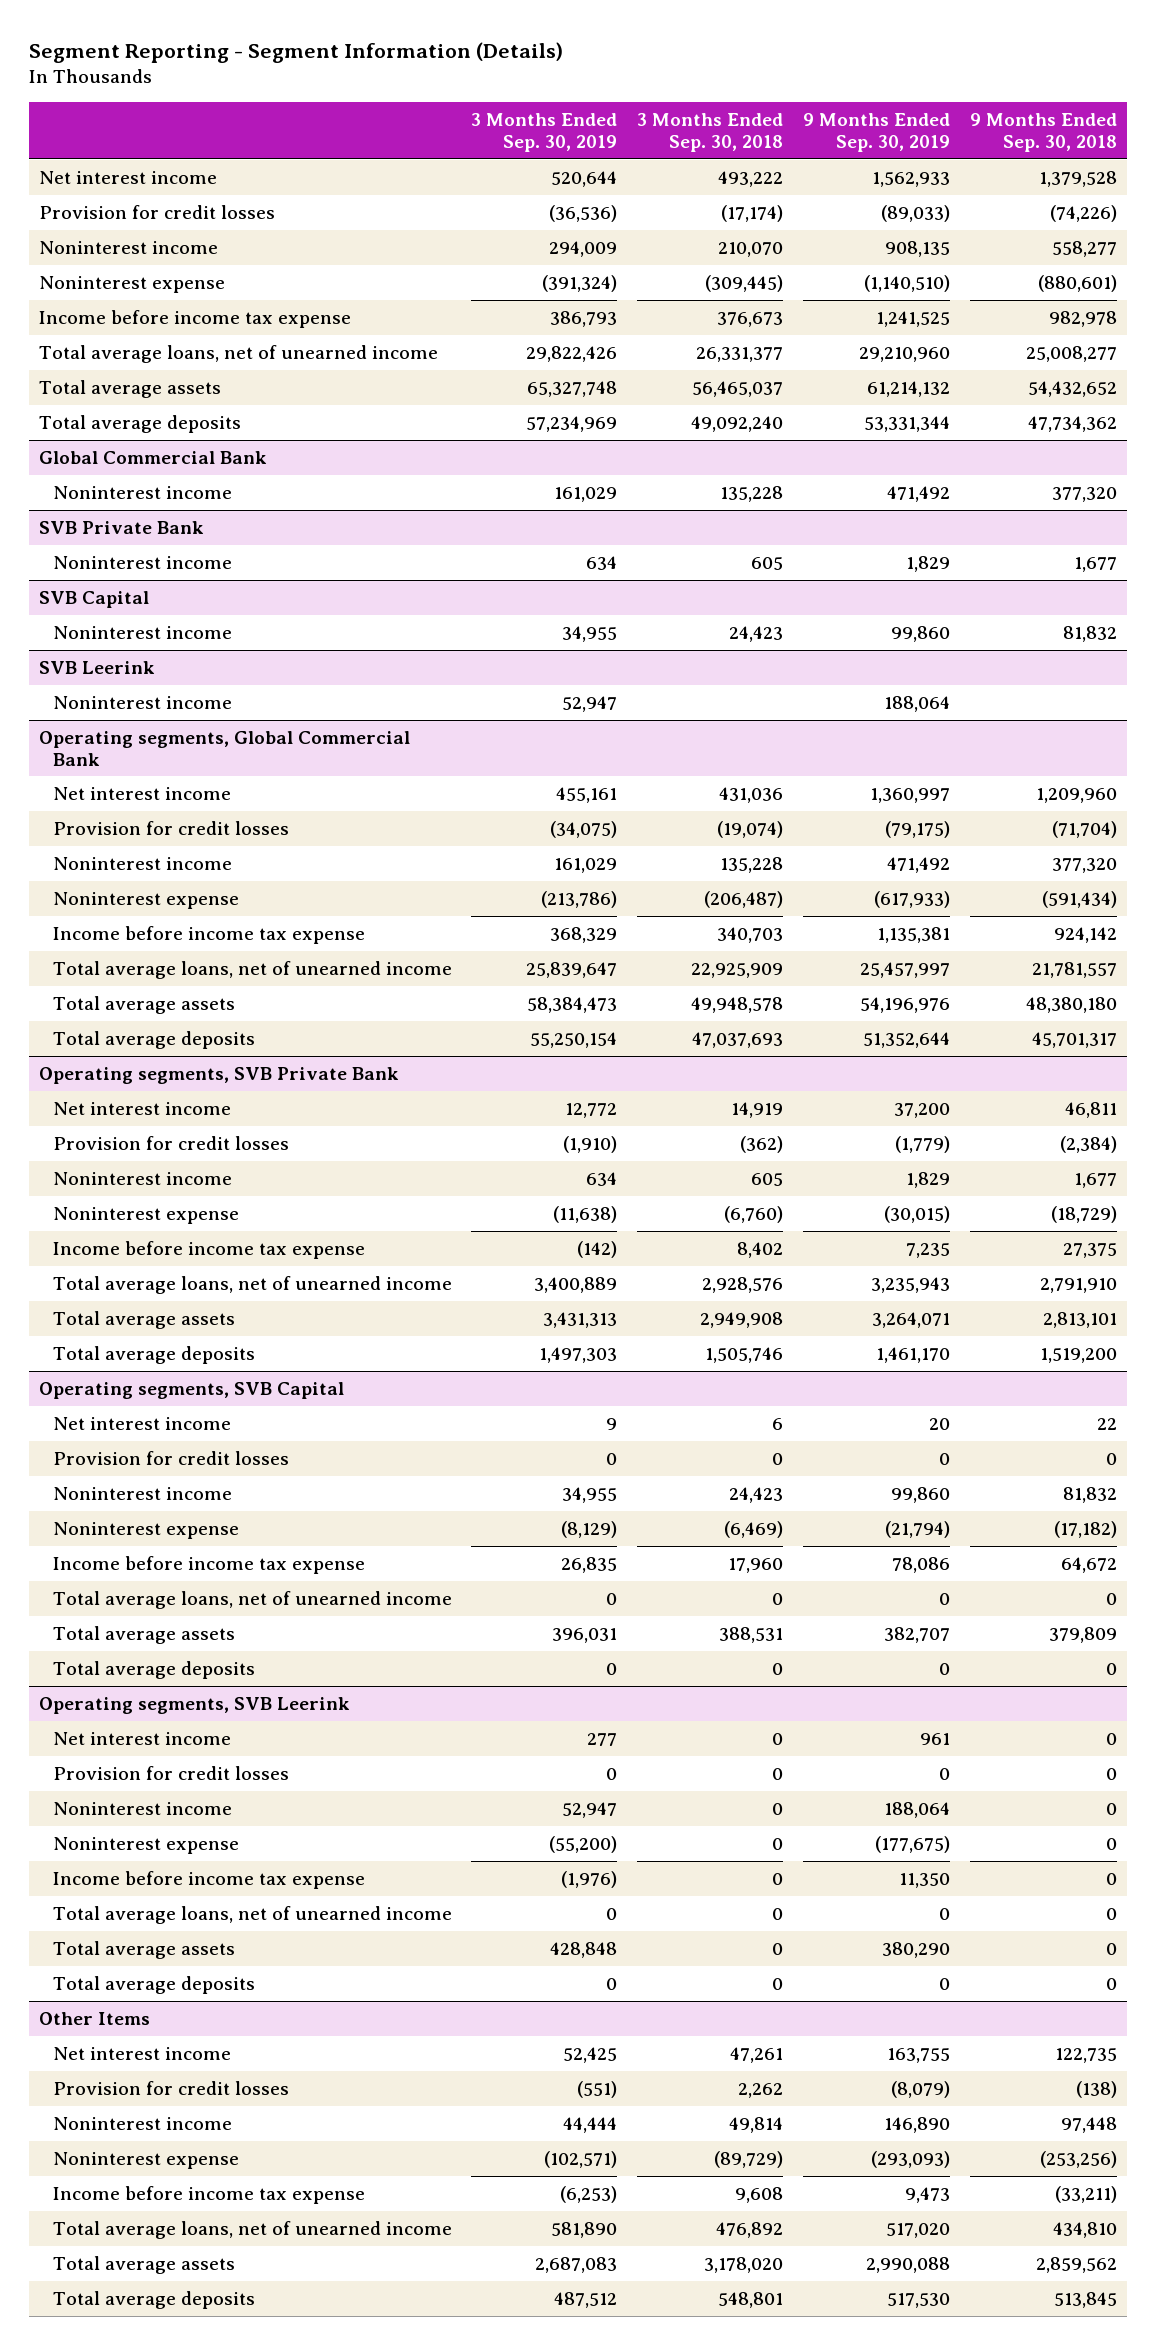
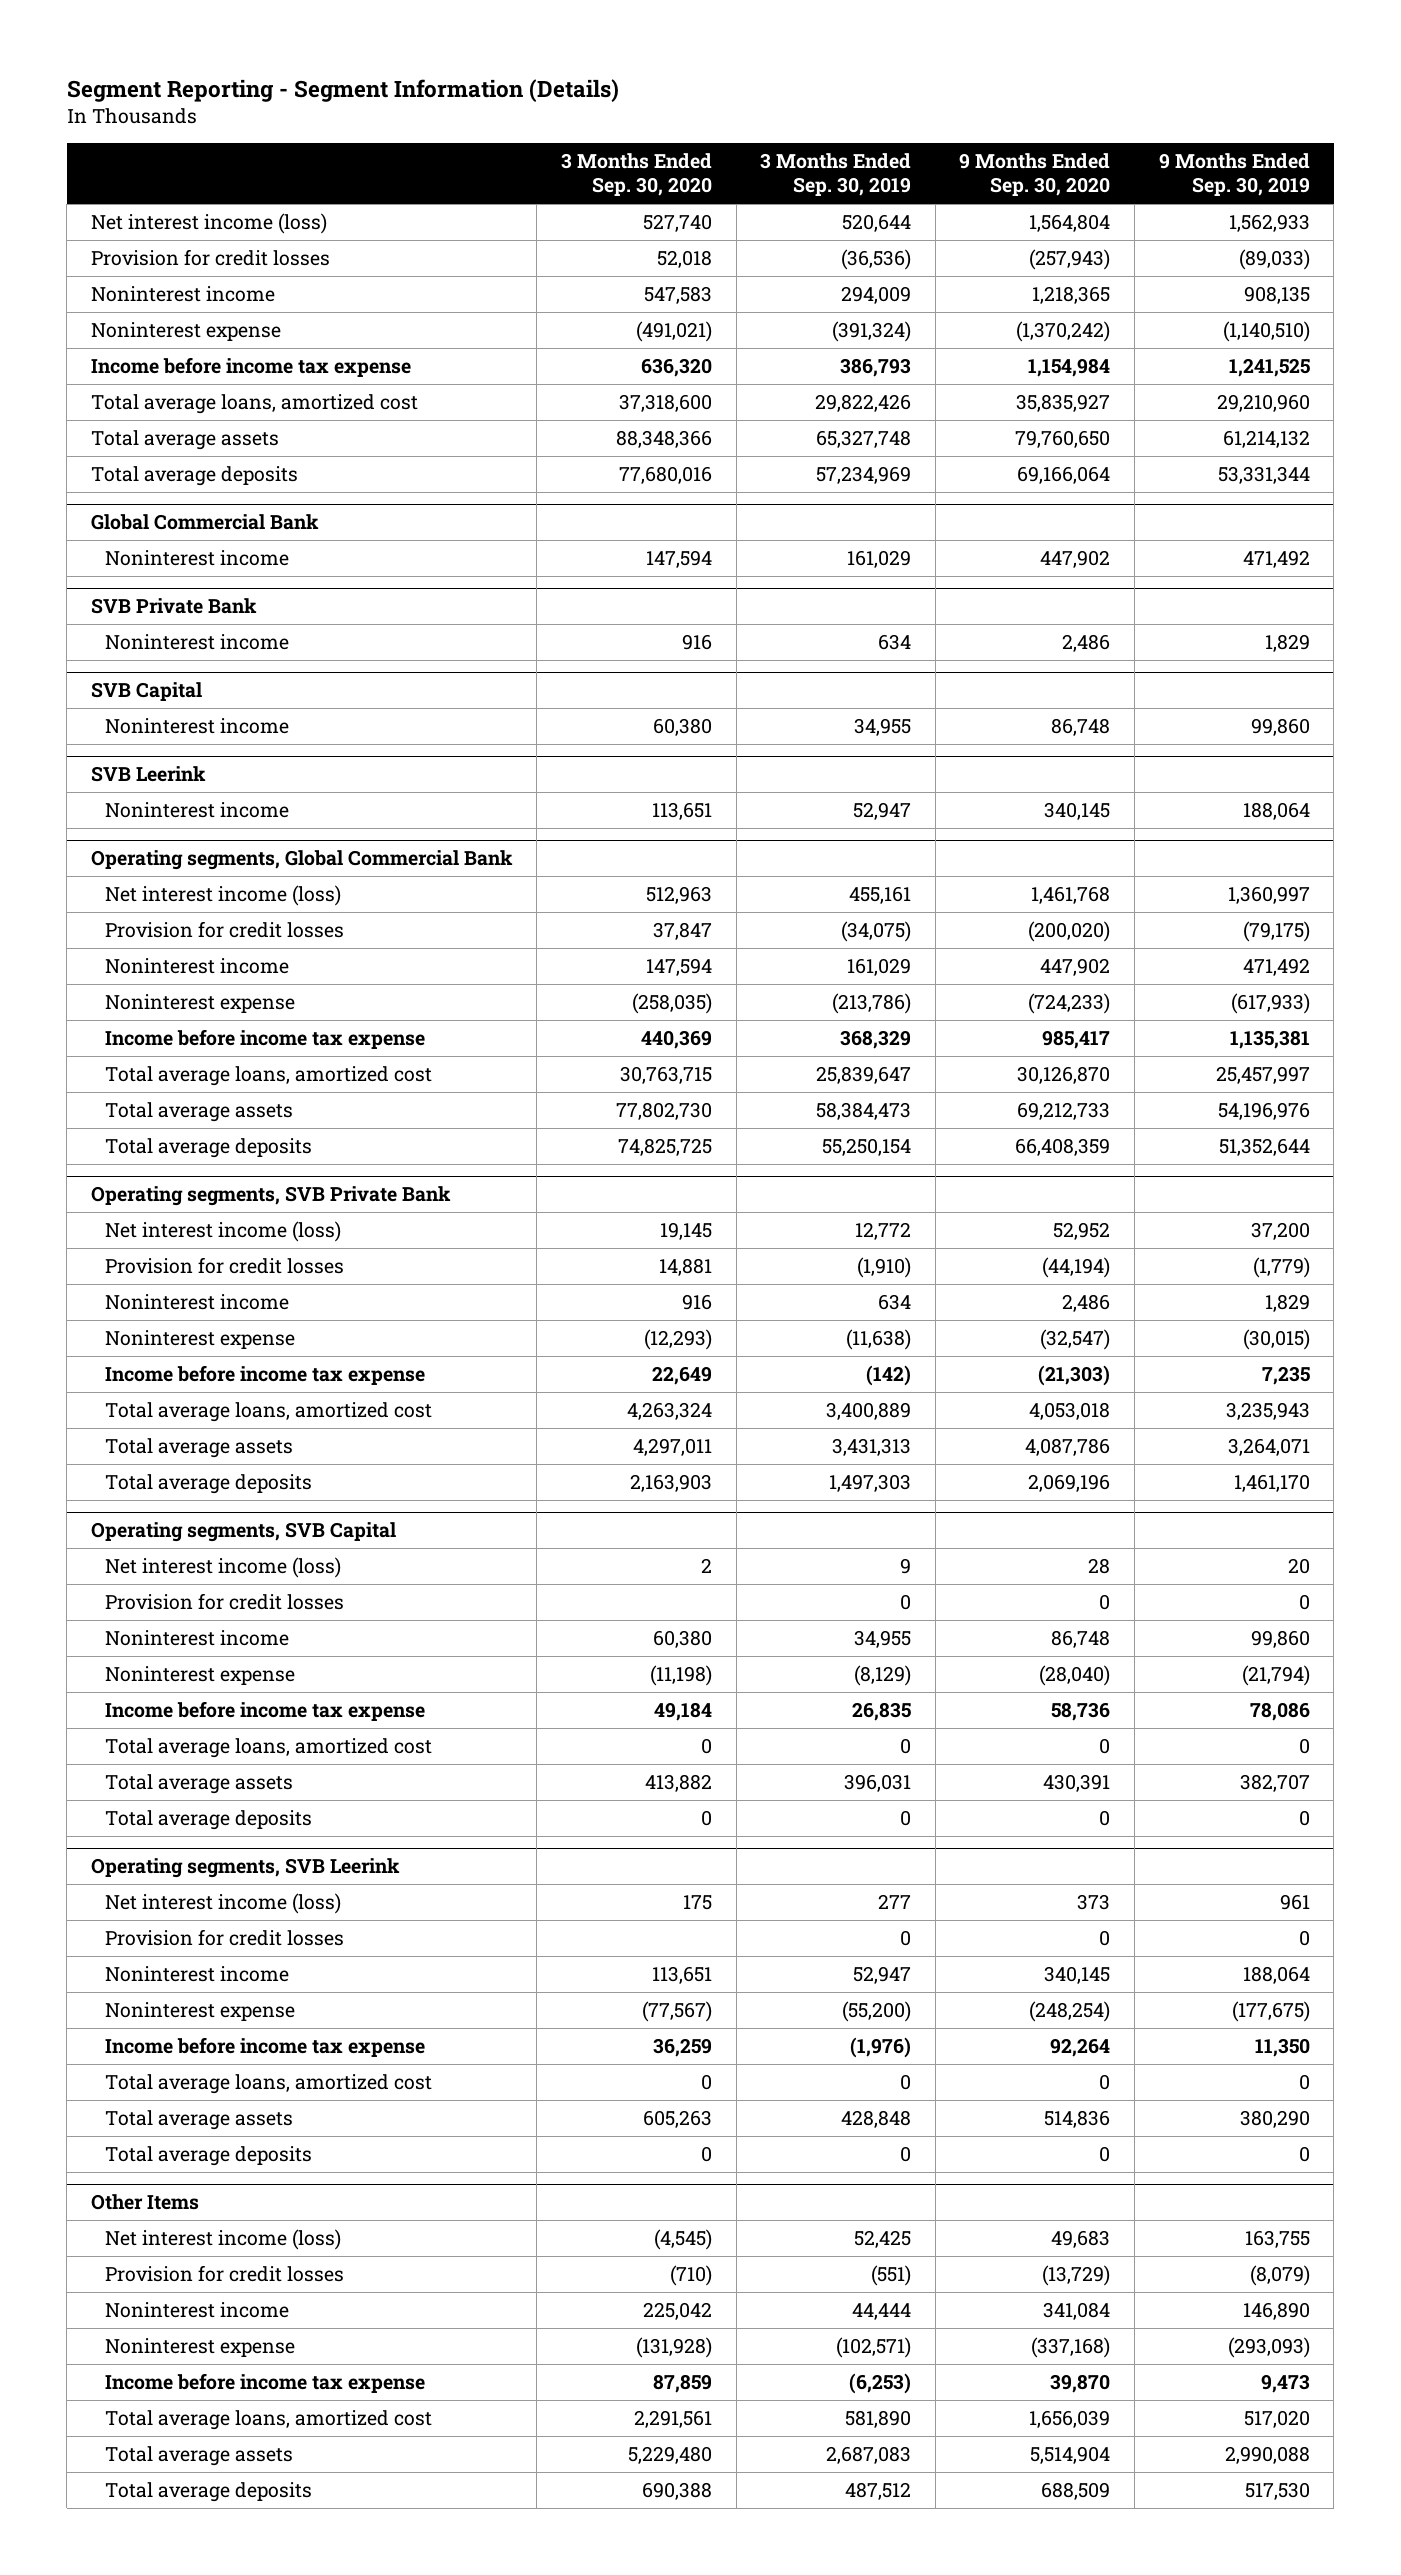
- | 3 Months Ended Sep. 30, 2019 | 3 Months Ended Sep. 30, 2018 | 9 Months Ended Sep. 30, 2019 | 9 Months Ended Sep. 30, 2018
+ | 3 Months Ended Sep. 30, 2020 | 3 Months Ended Sep. 30, 2019 | 9 Months Ended Sep. 30, 2020 | 9 Months Ended Sep. 30, 2019
- Net interest income | 520,644 | 493,222 | 1,562,933 | 1,379,528
+ Net interest income (loss) | 527,740 | 520,644 | 1,564,804 | 1,562,933
- Total average loans, net of unearned income | 29,822,426 | 26,331,377 | 29,210,960 | 25,008,277
+ Total average loans, amortized cost | 37,318,600 | 29,822,426 | 35,835,927 | 29,210,960
@ Operating segments, Global Commercial Bank
- Net interest income | 455,161 | 431,036 | 1,360,997 | 1,209,960
+ Net interest income (loss) | 512,963 | 455,161 | 1,461,768 | 1,360,997
- Total average loans, net of unearned income | 25,839,647 | 22,925,909 | 25,457,997 | 21,781,557
+ Total average loans, amortized cost | 30,763,715 | 25,839,647 | 30,126,870 | 25,457,997
@ Operating segments, SVB Private Bank
- Net interest income | 12,772 | 14,919 | 37,200 | 46,811
+ Net interest income (loss) | 19,145 | 12,772 | 52,952 | 37,200
- Total average loans, net of unearned income | 3,400,889 | 2,928,576 | 3,235,943 | 2,791,910
+ Total average loans, amortized cost | 4,263,324 | 3,400,889 | 4,053,018 | 3,235,943
@ Operating segments, SVB Capital
- Net interest income | 9 | 6 | 20 | 22
+ Net interest income (loss) | 2 | 9 | 28 | 20
- Total average loans, net of unearned income | 0 | 0 | 0 | 0
+ Total average loans, amortized cost | 0 | 0 | 0 | 0
@ Operating segments, SVB Leerink
- Net interest income | 277 | 0 | 961 | 0
+ Net interest income (loss) | 175 | 277 | 373 | 961
- Total average loans, net of unearned income | 0 | 0 | 0 | 0
+ Total average loans, amortized cost | 0 | 0 | 0 | 0
@ Other Items
- Net interest income | 52,425 | 47,261 | 163,755 | 122,735
+ Net interest income (loss) | (4,545) | 52,425 | 49,683 | 163,755
- Total average loans, net of unearned income | 581,890 | 476,892 | 517,020 | 434,810
+ Total average loans, amortized cost | 2,291,561 | 581,890 | 1,656,039 | 517,020

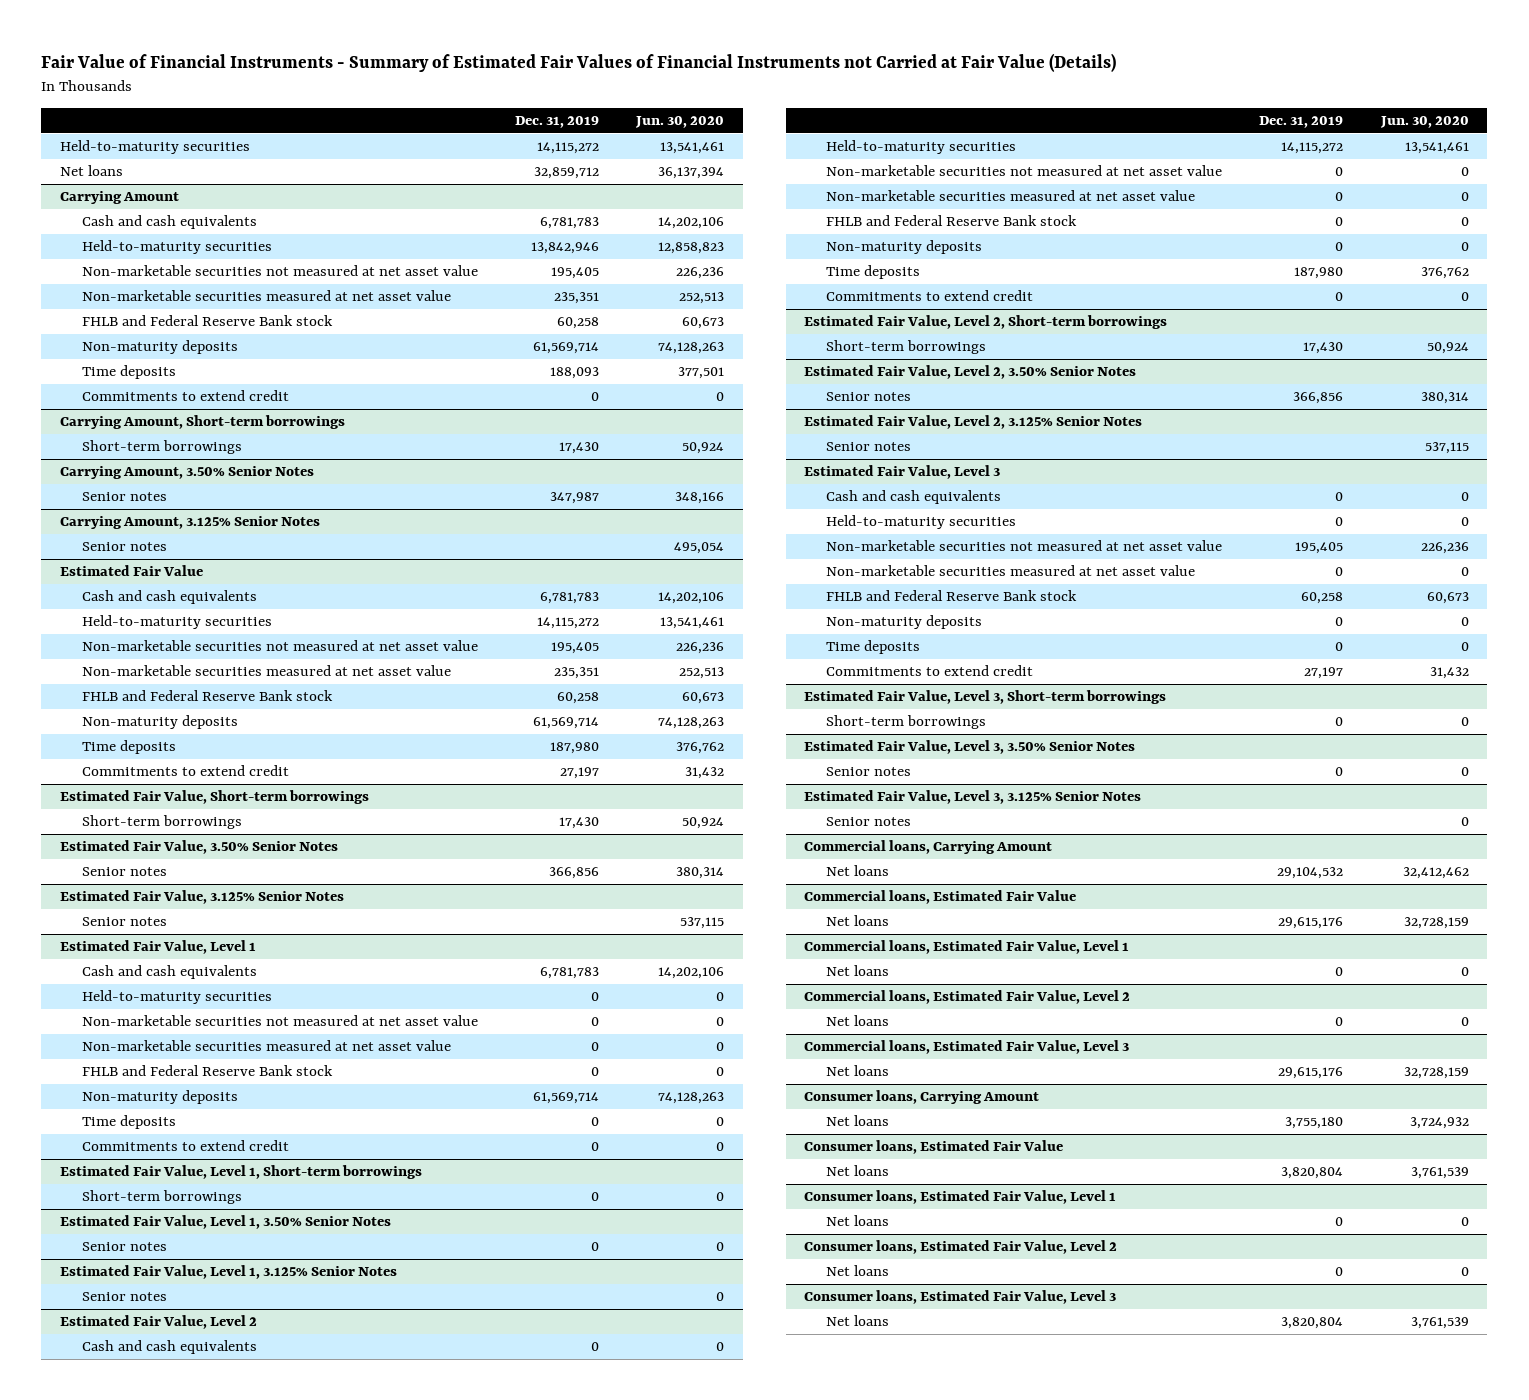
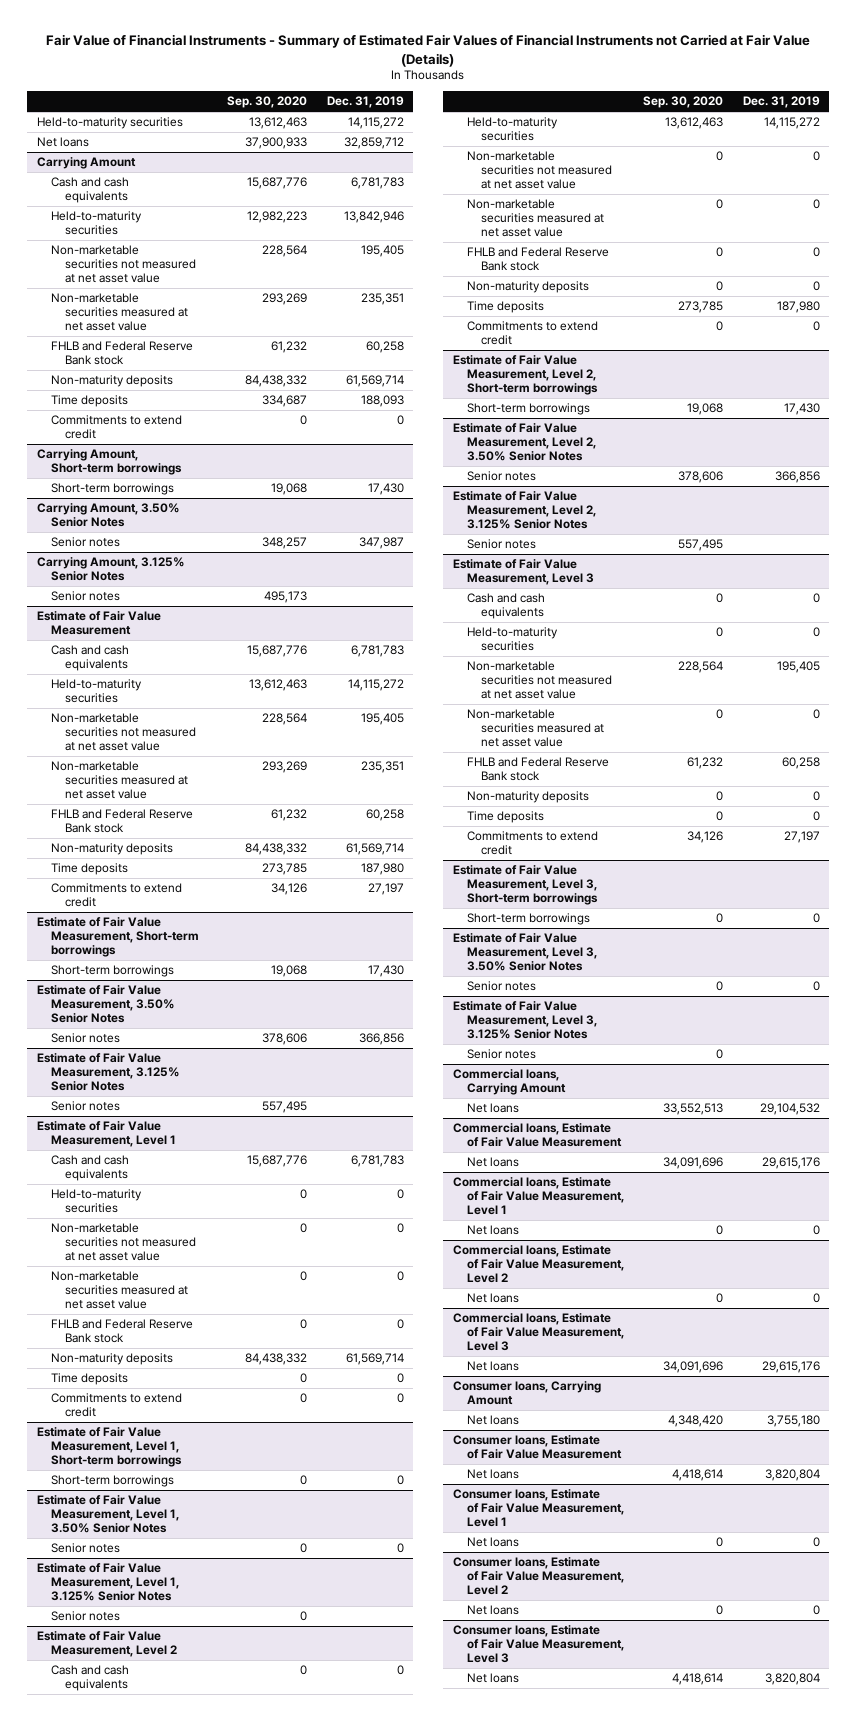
- | Dec. 31, 2019 | Jun. 30, 2020
+ | Sep. 30, 2020 | Dec. 31, 2019
- Estimated Fair Value
+ Estimate of Fair Value Measurement
- Estimated Fair Value, Short-term borrowings
+ Estimate of Fair Value Measurement, Short-term borrowings
- Estimated Fair Value, 3.50% Senior Notes
+ Estimate of Fair Value Measurement, 3.50% Senior Notes
- Estimated Fair Value, 3.125% Senior Notes
+ Estimate of Fair Value Measurement, 3.125% Senior Notes
- Estimated Fair Value, Level 1
+ Estimate of Fair Value Measurement, Level 1
- Estimated Fair Value, Level 1, Short-term borrowings
+ Estimate of Fair Value Measurement, Level 1, Short-term borrowings
- Estimated Fair Value, Level 1, 3.50% Senior Notes
+ Estimate of Fair Value Measurement, Level 1, 3.50% Senior Notes
- Estimated Fair Value, Level 1, 3.125% Senior Notes
+ Estimate of Fair Value Measurement, Level 1, 3.125% Senior Notes
- Estimated Fair Value, Level 2
+ Estimate of Fair Value Measurement, Level 2
- Estimated Fair Value, Level 2, Short-term borrowings
+ Estimate of Fair Value Measurement, Level 2, Short-term borrowings
- Estimated Fair Value, Level 2, 3.50% Senior Notes
+ Estimate of Fair Value Measurement, Level 2, 3.50% Senior Notes
- Estimated Fair Value, Level 2, 3.125% Senior Notes
+ Estimate of Fair Value Measurement, Level 2, 3.125% Senior Notes
- Estimated Fair Value, Level 3
+ Estimate of Fair Value Measurement, Level 3
- Estimated Fair Value, Level 3, Short-term borrowings
+ Estimate of Fair Value Measurement, Level 3, Short-term borrowings
- Estimated Fair Value, Level 3, 3.50% Senior Notes
+ Estimate of Fair Value Measurement, Level 3, 3.50% Senior Notes
- Estimated Fair Value, Level 3, 3.125% Senior Notes
+ Estimate of Fair Value Measurement, Level 3, 3.125% Senior Notes
- Commercial loans, Estimated Fair Value
+ Commercial loans, Estimate of Fair Value Measurement
- Commercial loans, Estimated Fair Value, Level 1
+ Commercial loans, Estimate of Fair Value Measurement, Level 1
- Commercial loans, Estimated Fair Value, Level 2
+ Commercial loans, Estimate of Fair Value Measurement, Level 2
- Commercial loans, Estimated Fair Value, Level 3
+ Commercial loans, Estimate of Fair Value Measurement, Level 3
- Consumer loans, Estimated Fair Value
+ Consumer loans, Estimate of Fair Value Measurement
- Consumer loans, Estimated Fair Value, Level 1
+ Consumer loans, Estimate of Fair Value Measurement, Level 1
- Consumer loans, Estimated Fair Value, Level 2
+ Consumer loans, Estimate of Fair Value Measurement, Level 2
- Consumer loans, Estimated Fair Value, Level 3
+ Consumer loans, Estimate of Fair Value Measurement, Level 3

